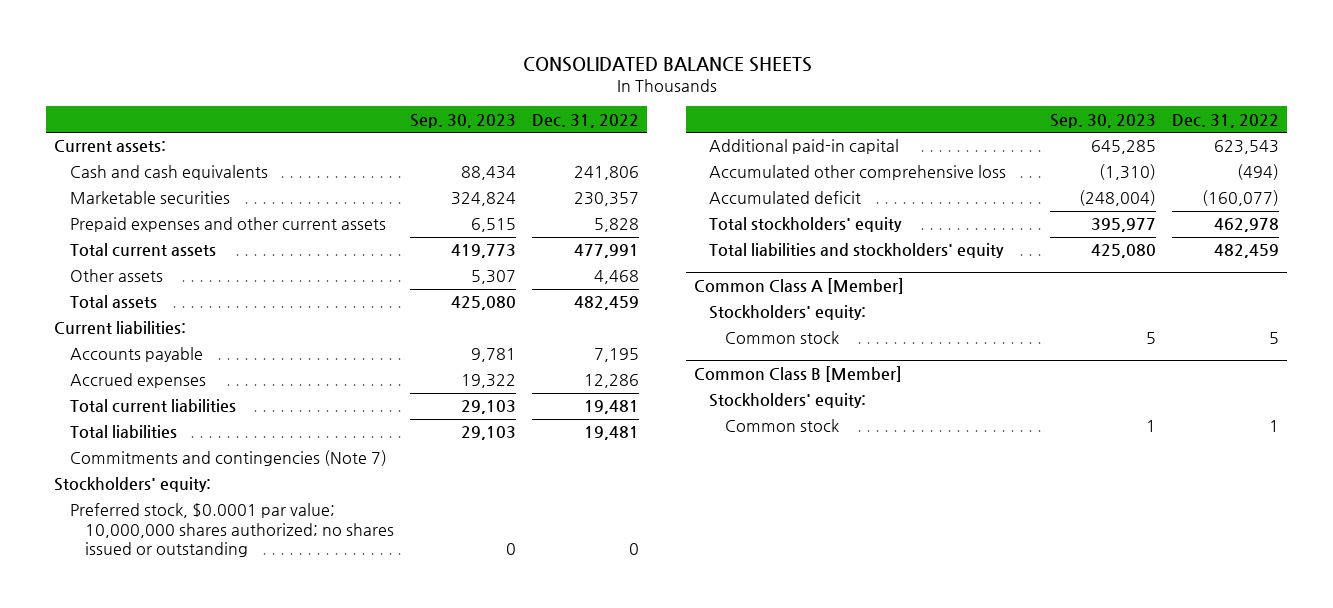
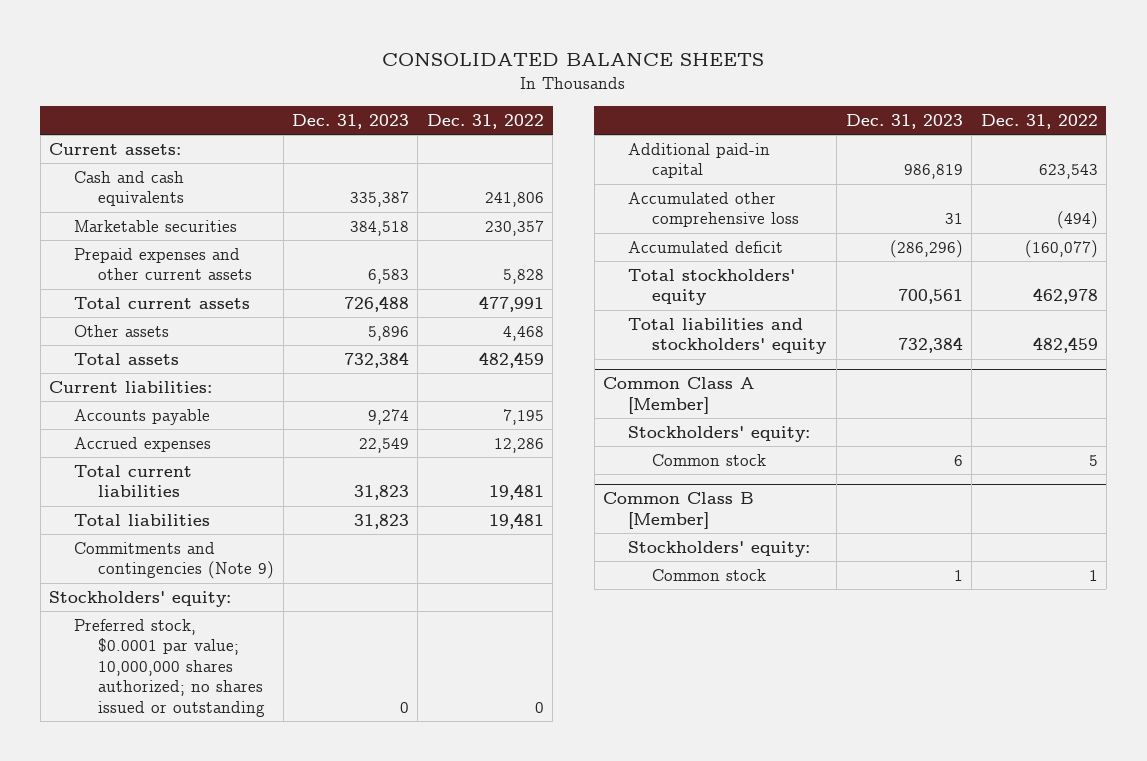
- | Sep. 30, 2023 | Dec. 31, 2022
+ | Dec. 31, 2023 | Dec. 31, 2022
- Commitments and contingencies (Note 7)
+ Commitments and contingencies (Note 9)

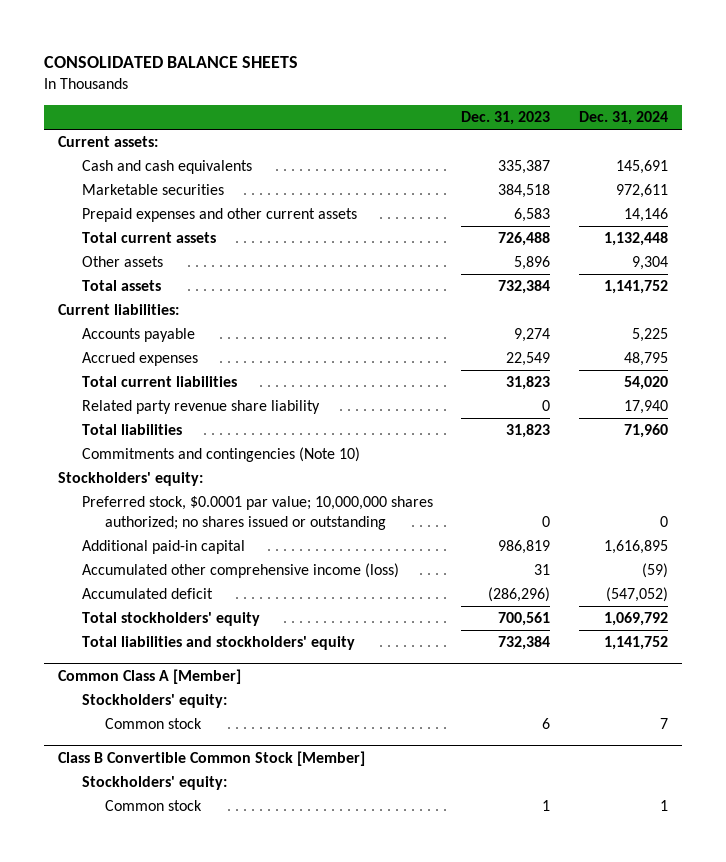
- | Dec. 31, 2023 | Dec. 31, 2022
+ | Dec. 31, 2023 | Dec. 31, 2024
+ Related party revenue share liability | 0 | 17,940
- Commitments and contingencies (Note 9)
+ Commitments and contingencies (Note 10)
- Accumulated other comprehensive loss | 31 | (494)
+ Accumulated other comprehensive income (loss) | 31 | (59)
- Common Class B [Member]
+ Class B Convertible Common Stock [Member]

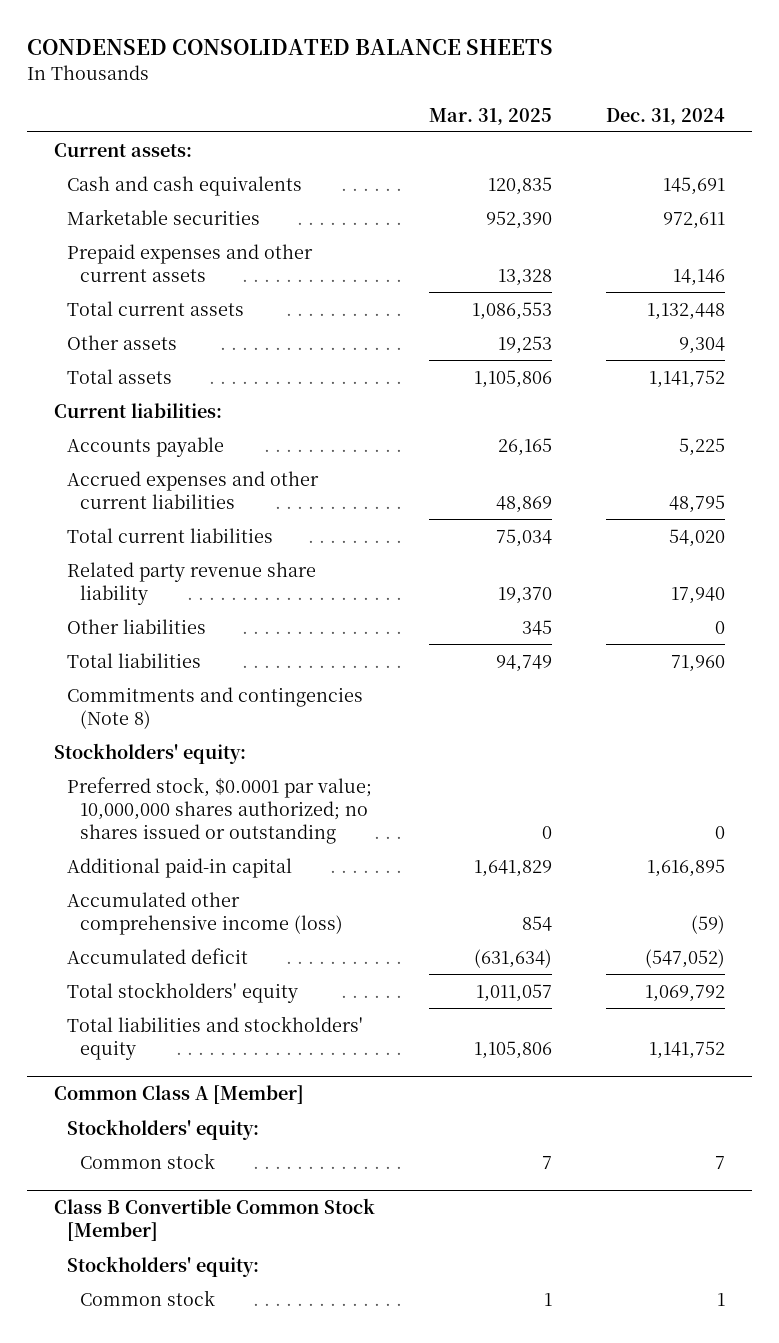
- CONSOLIDATED BALANCE SHEETS
+ CONDENSED CONSOLIDATED BALANCE SHEETS
- | Dec. 31, 2023 | Dec. 31, 2024
+ | Mar. 31, 2025 | Dec. 31, 2024
- Accrued expenses | 22,549 | 48,795
+ Accrued expenses and other current liabilities | 48,869 | 48,795
+ Other liabilities | 345 | 0
- Commitments and contingencies (Note 10)
+ Commitments and contingencies (Note 8)

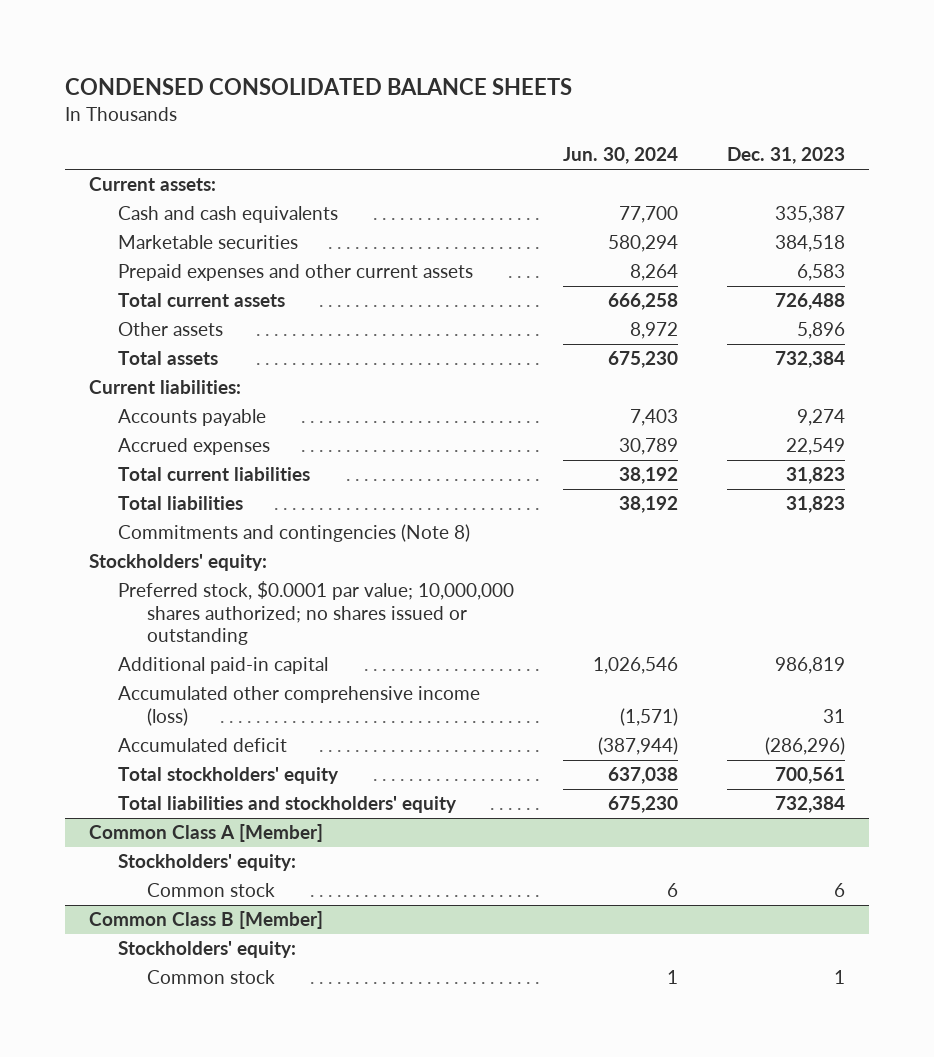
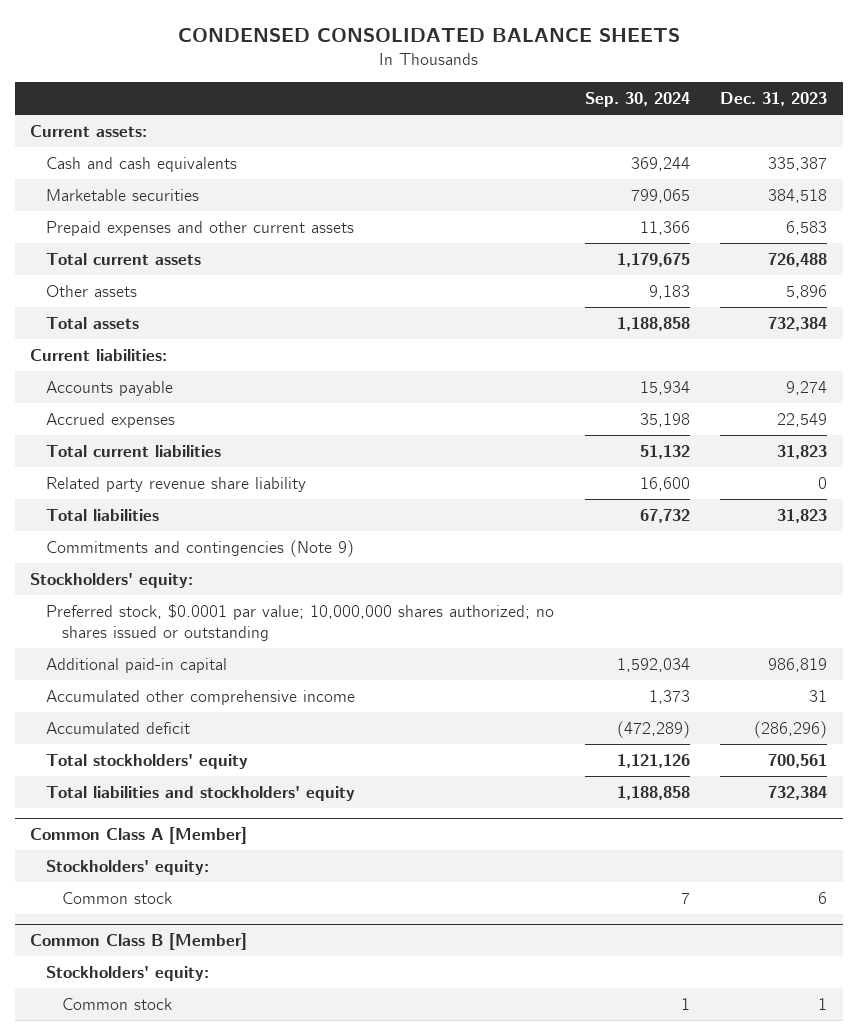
- | Jun. 30, 2024 | Dec. 31, 2023
+ | Sep. 30, 2024 | Dec. 31, 2023
+ Related party revenue share liability | 16,600 | 0
- Commitments and contingencies (Note 8)
+ Commitments and contingencies (Note 9)
- Accumulated other comprehensive income (loss) | (1,571) | 31
+ Accumulated other comprehensive income | 1,373 | 31

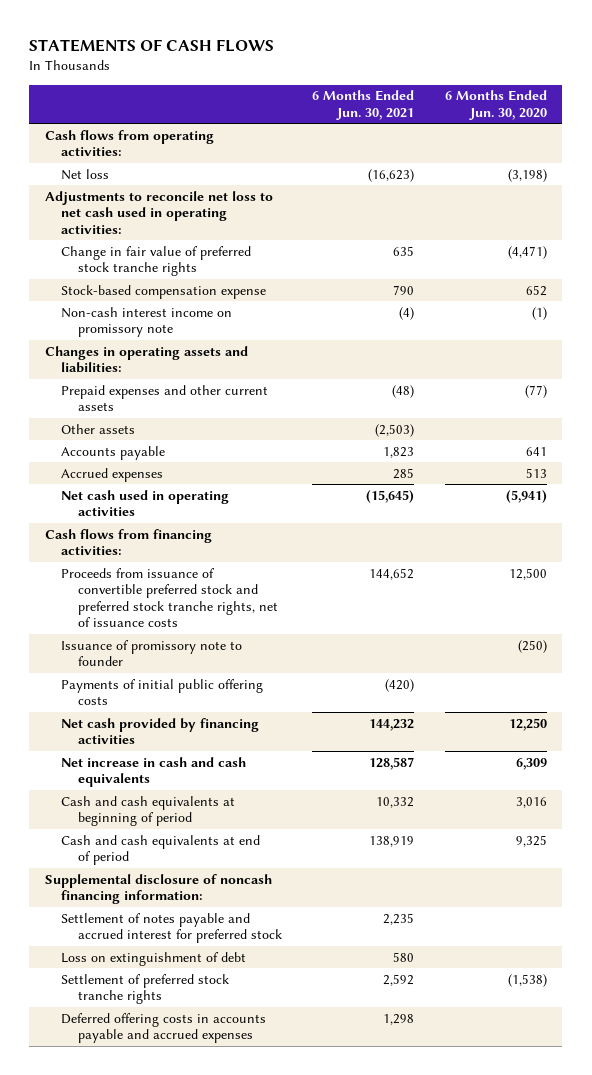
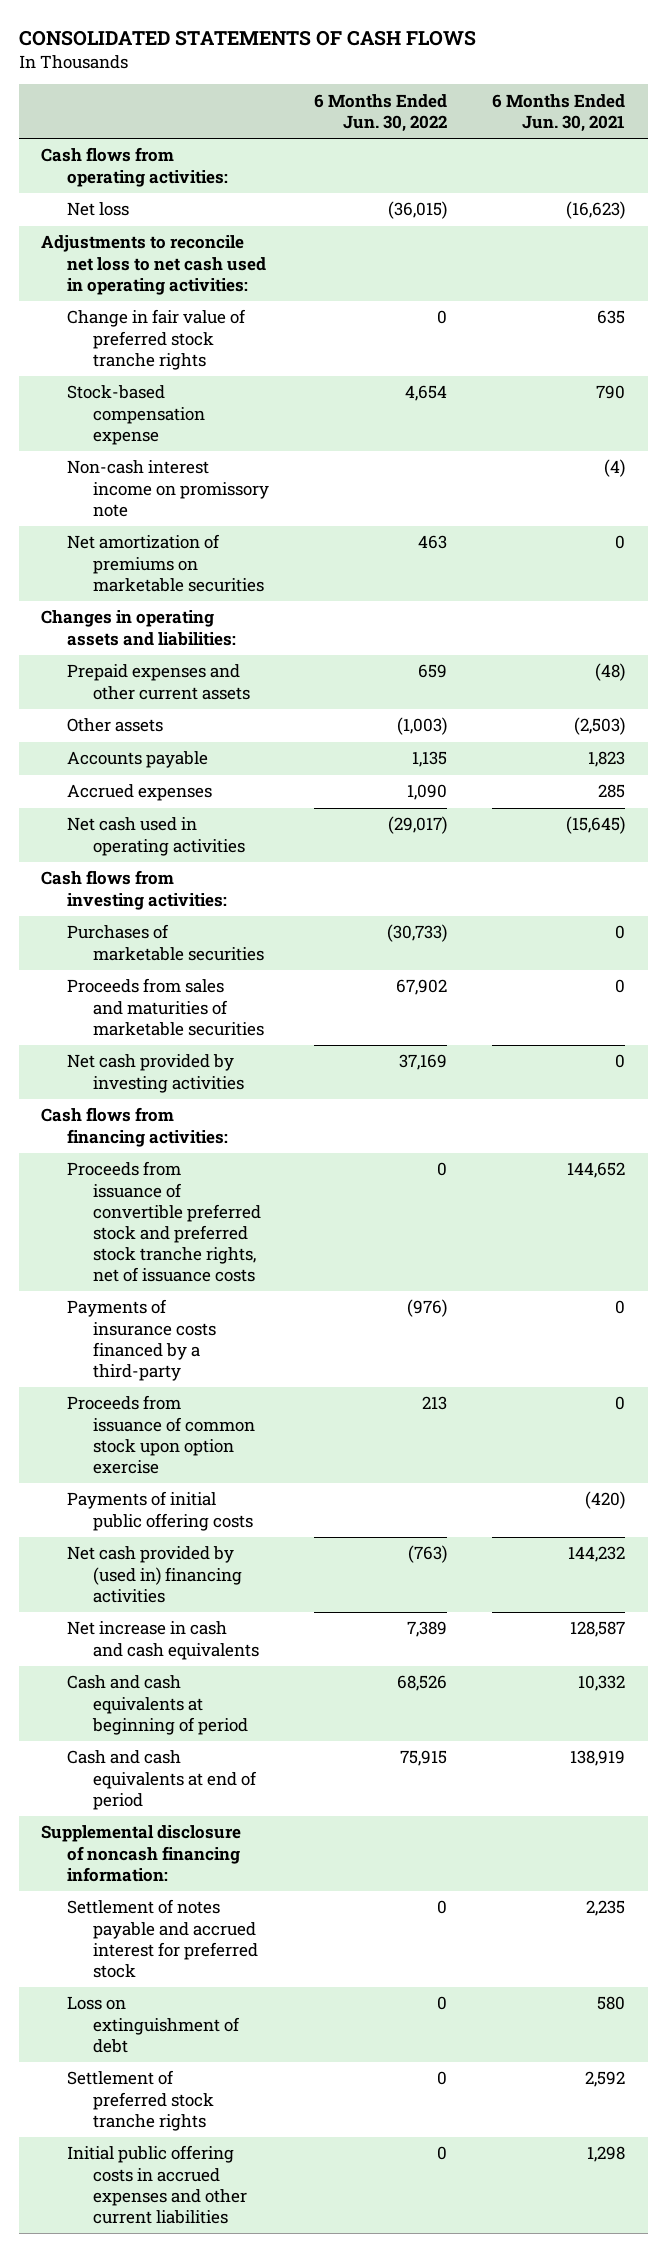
- STATEMENTS OF CASH FLOWS
+ CONSOLIDATED STATEMENTS OF CASH FLOWS
- | 6 Months Ended Jun. 30, 2021 | 6 Months Ended Jun. 30, 2020
+ | 6 Months Ended Jun. 30, 2022 | 6 Months Ended Jun. 30, 2021
+ Net amortization of premiums on marketable securities | 463 | 0
+ Cash flows from investing activities:
+ Purchases of marketable securities | (30,733) | 0
+ Proceeds from sales and maturities of marketable securities | 67,902 | 0
+ Net cash provided by investing activities | 37,169 | 0
- Issuance of promissory note to founder | | (250)
+ Payments of insurance costs financed by a third-party | (976) | 0
+ Proceeds from issuance of common stock upon option exercise | 213 | 0
- Net cash provided by financing activities | 144,232 | 12,250
+ Net cash provided by (used in) financing activities | (763) | 144,232
- Deferred offering costs in accounts payable and accrued expenses | 1,298 |
+ Initial public offering costs in accrued expenses and other current liabilities | 0 | 1,298

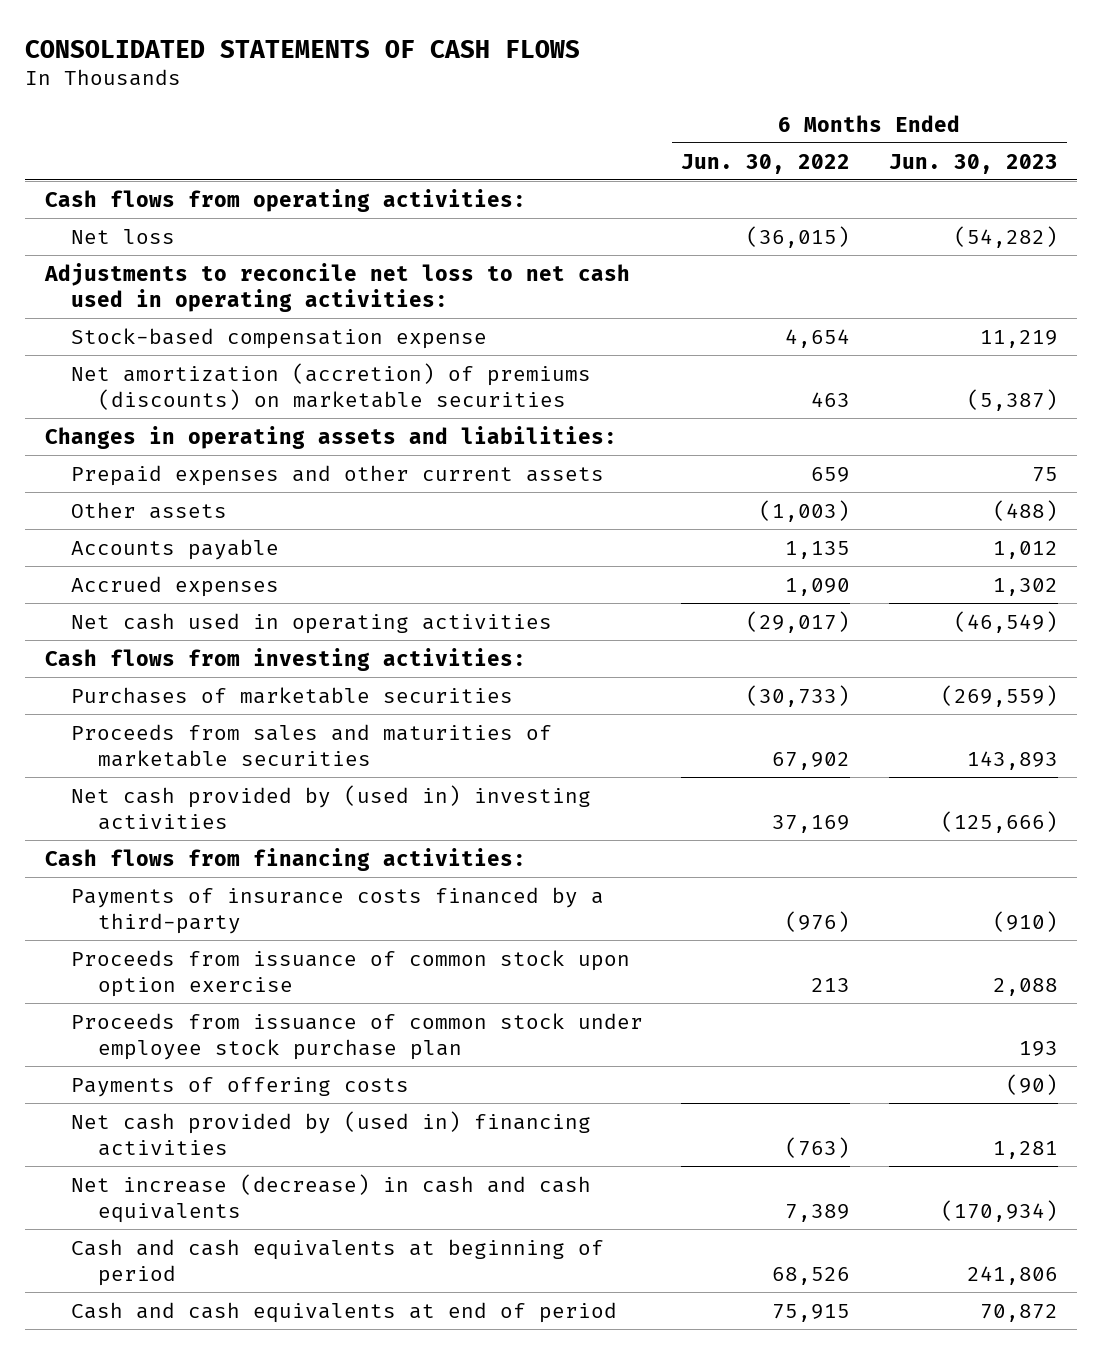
- | 6 Months Ended Jun. 30, 2022 | 6 Months Ended Jun. 30, 2021
+ | 6 Months Ended Jun. 30, 2022 | 6 Months Ended Jun. 30, 2023
- Change in fair value of preferred stock tranche rights | 0 | 635
- Non-cash interest income on promissory note | | (4)
- Net amortization of premiums on marketable securities | 463 | 0
+ Net amortization (accretion) of premiums (discounts) on marketable securities | 463 | (5,387)
- Net cash provided by investing activities | 37,169 | 0
+ Net cash provided by (used in) investing activities | 37,169 | (125,666)
- Proceeds from issuance of convertible preferred stock and preferred stock tranche rights, net of issuance costs | 0 | 144,652
- Payments of initial public offering costs | | (420)
+ Proceeds from issuance of common stock under employee stock purchase plan | | 193
+ Payments of offering costs | | (90)
- Net increase in cash and cash equivalents | 7,389 | 128,587
+ Net increase (decrease) in cash and cash equivalents | 7,389 | (170,934)
- Supplemental disclosure of noncash financing information:
- Settlement of notes payable and accrued interest for preferred stock | 0 | 2,235
- Loss on extinguishment of debt | 0 | 580
- Settlement of preferred stock tranche rights | 0 | 2,592
- Initial public offering costs in accrued expenses and other current liabilities | 0 | 1,298

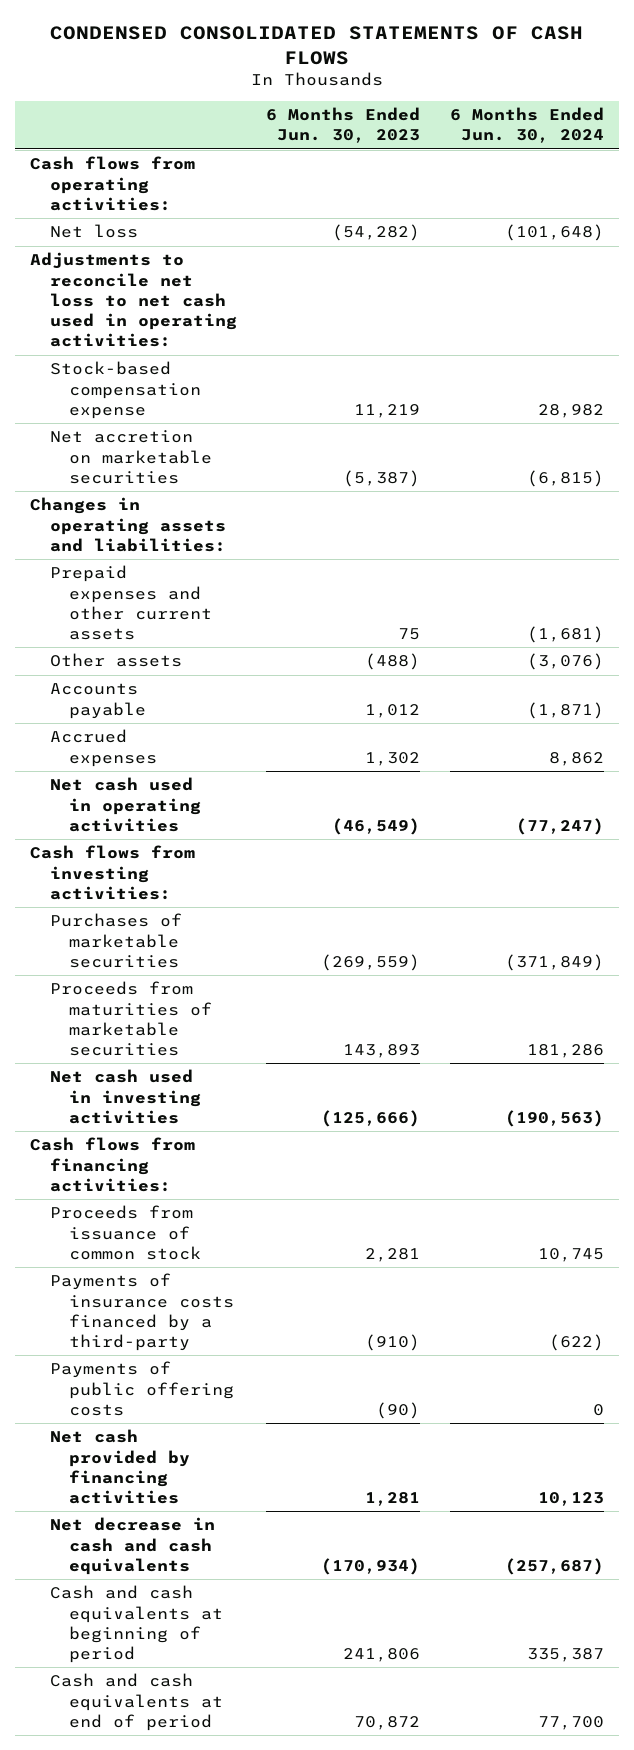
- CONSOLIDATED STATEMENTS OF CASH FLOWS
+ CONDENSED CONSOLIDATED STATEMENTS OF CASH FLOWS
- | 6 Months Ended Jun. 30, 2022 | 6 Months Ended Jun. 30, 2023
+ | 6 Months Ended Jun. 30, 2023 | 6 Months Ended Jun. 30, 2024
- Net amortization (accretion) of premiums (discounts) on marketable securities | 463 | (5,387)
+ Net accretion on marketable securities | (5,387) | (6,815)
- Proceeds from sales and maturities of marketable securities | 67,902 | 143,893
- Net cash provided by (used in) investing activities | 37,169 | (125,666)
+ Proceeds from maturities of marketable securities | 143,893 | 181,286
+ Net cash used in investing activities | (125,666) | (190,563)
+ Proceeds from issuance of common stock | 2,281 | 10,745
- Proceeds from issuance of common stock upon option exercise | 213 | 2,088
- Proceeds from issuance of common stock under employee stock purchase plan | | 193
- Payments of offering costs | | (90)
- Net cash provided by (used in) financing activities | (763) | 1,281
- Net increase (decrease) in cash and cash equivalents | 7,389 | (170,934)
+ Payments of public offering costs | (90) | 0
+ Net cash provided by financing activities | 1,281 | 10,123
+ Net decrease in cash and cash equivalents | (170,934) | (257,687)

